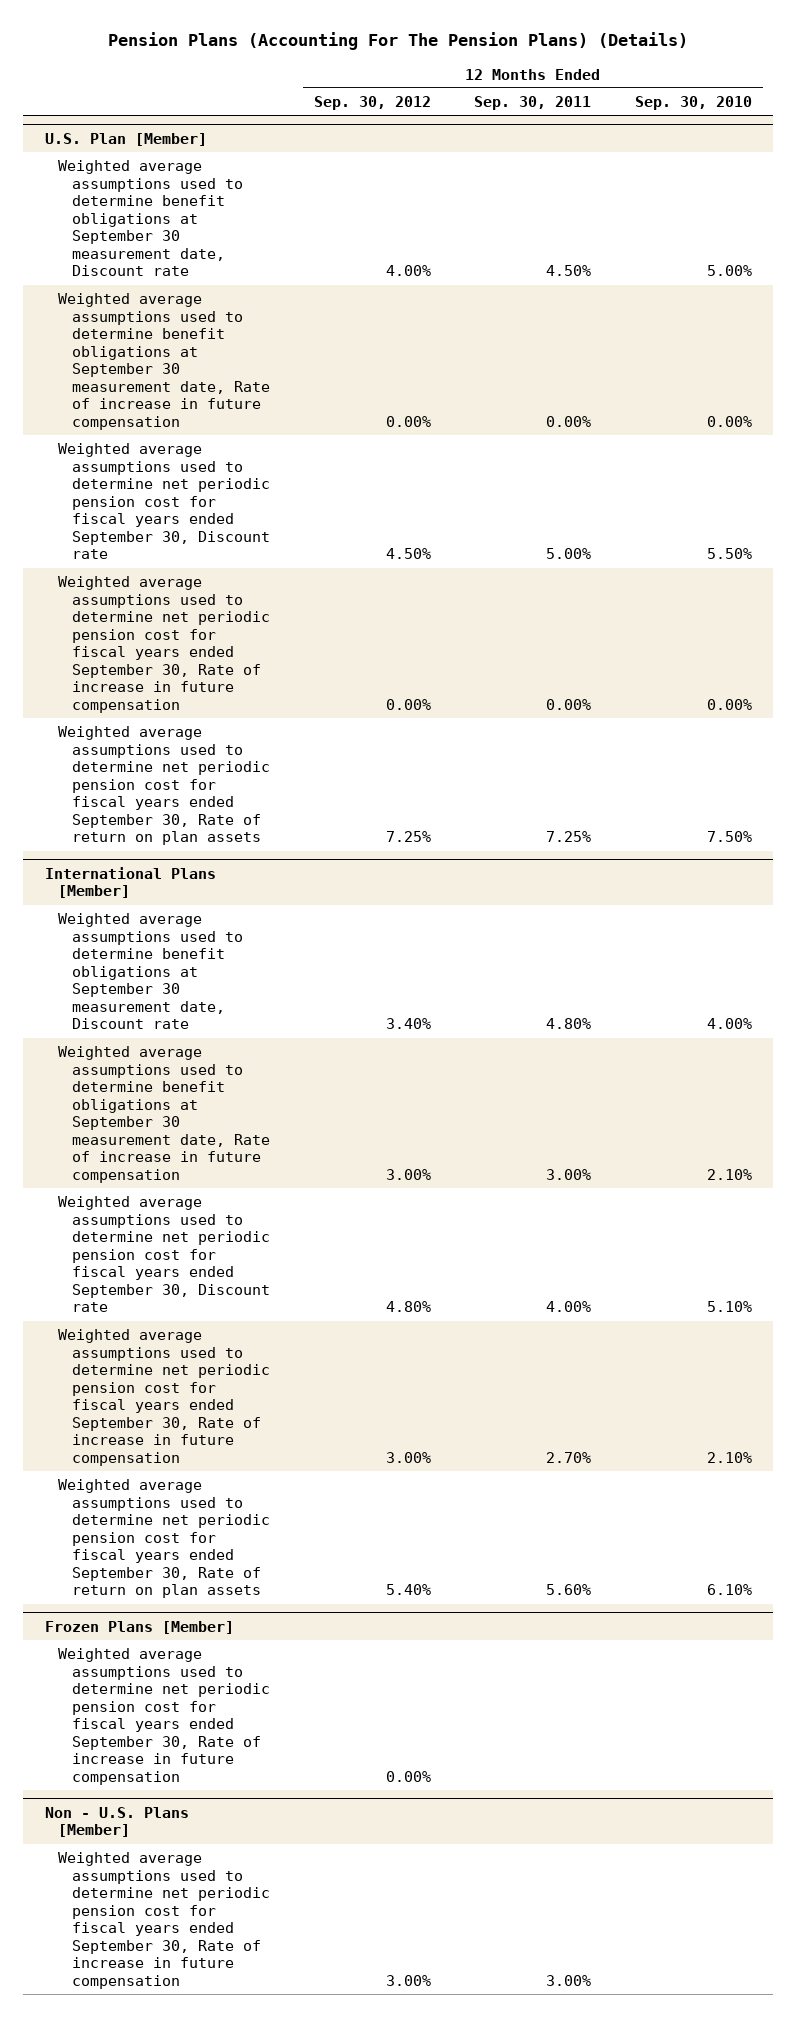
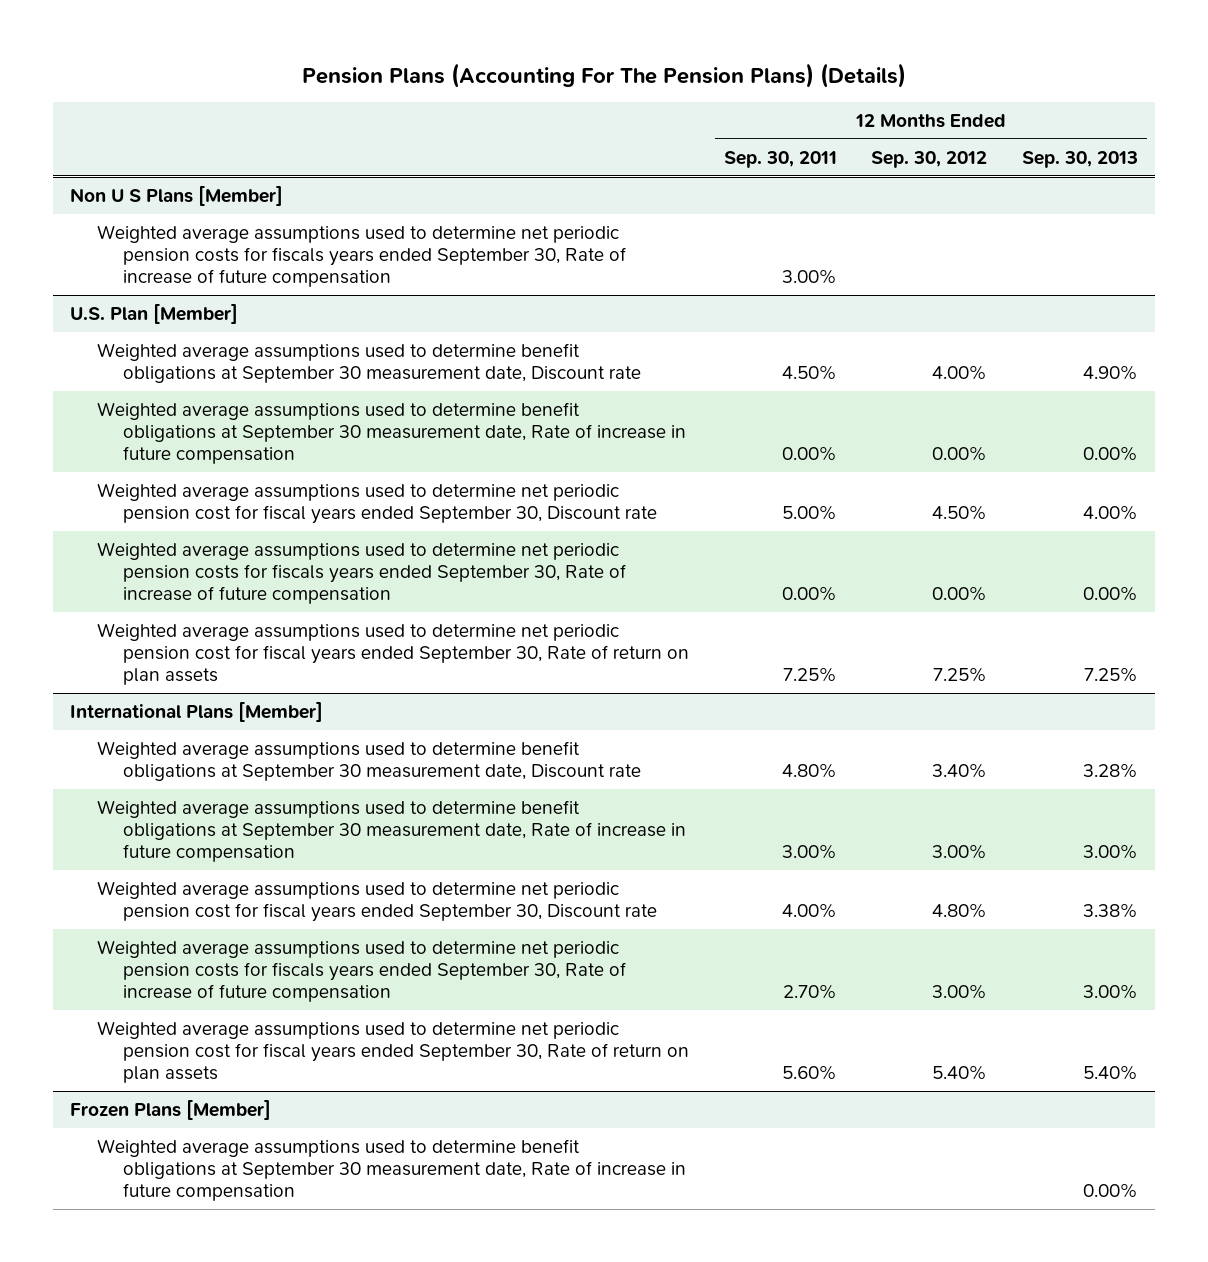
- | 12 Months Ended Sep. 30, 2012 | 12 Months Ended Sep. 30, 2011 | 12 Months Ended Sep. 30, 2010
+ | 12 Months Ended Sep. 30, 2011 | 12 Months Ended Sep. 30, 2012 | 12 Months Ended Sep. 30, 2013
+ Non U S Plans [Member]
+ Weighted average assumptions used to determine net periodic pension costs for fiscals years ended September 30, Rate of increase of future compensation | 3.00% | |
@ U.S. Plan [Member]
- Weighted average assumptions used to determine net periodic pension cost for fiscal years ended September 30, Rate of increase in future compensation | 0.00% | 0.00% | 0.00%
+ Weighted average assumptions used to determine net periodic pension costs for fiscals years ended September 30, Rate of increase of future compensation | 0.00% | 0.00% | 0.00%
@ International Plans [Member]
- Weighted average assumptions used to determine net periodic pension cost for fiscal years ended September 30, Rate of increase in future compensation | 3.00% | 2.70% | 2.10%
+ Weighted average assumptions used to determine net periodic pension costs for fiscals years ended September 30, Rate of increase of future compensation | 2.70% | 3.00% | 3.00%
@ Frozen Plans [Member]
- Weighted average assumptions used to determine net periodic pension cost for fiscal years ended September 30, Rate of increase in future compensation | 0.00% | |
- Non - U.S. Plans [Member]
- Weighted average assumptions used to determine net periodic pension cost for fiscal years ended September 30, Rate of increase in future compensation | 3.00% | 3.00% |
@ Frozen Plans [Member]
+ Weighted average assumptions used to determine benefit obligations at September 30 measurement date, Rate of increase in future compensation | | | 0.00%

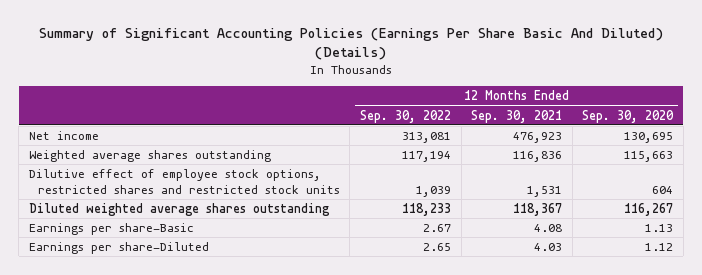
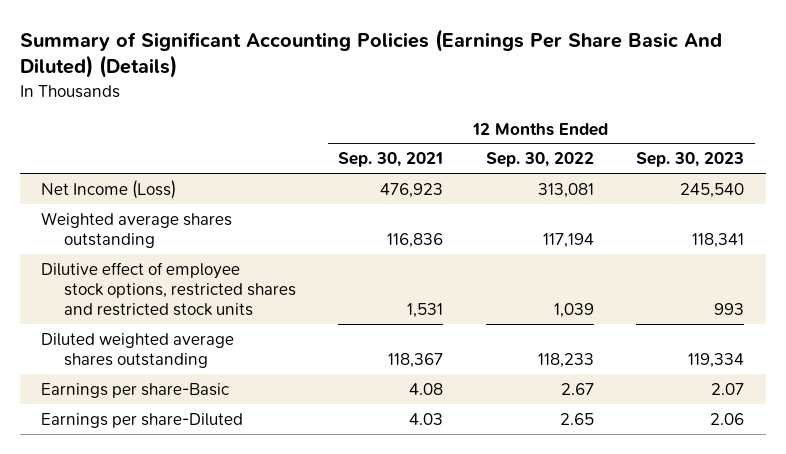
- | 12 Months Ended Sep. 30, 2022 | 12 Months Ended Sep. 30, 2021 | 12 Months Ended Sep. 30, 2020
+ | 12 Months Ended Sep. 30, 2021 | 12 Months Ended Sep. 30, 2022 | 12 Months Ended Sep. 30, 2023
- Net income | 313,081 | 476,923 | 130,695
+ Net Income (Loss) | 476,923 | 313,081 | 245,540

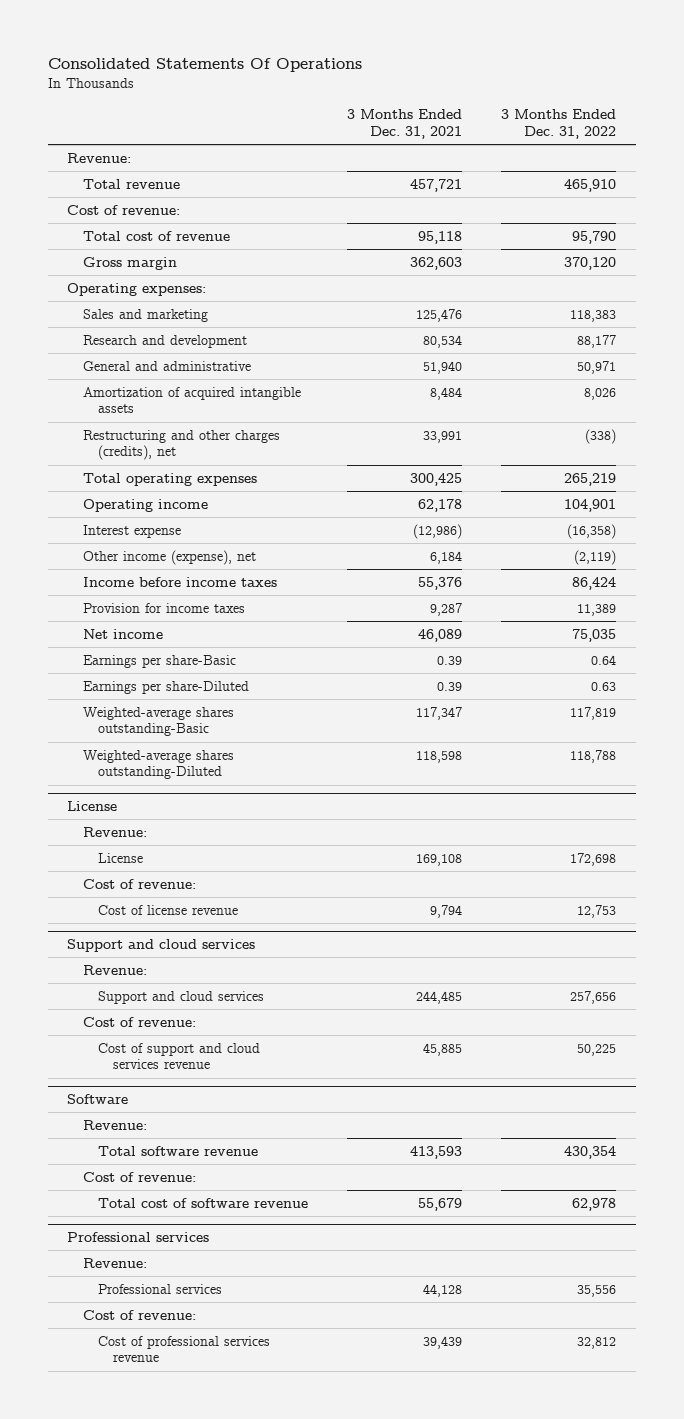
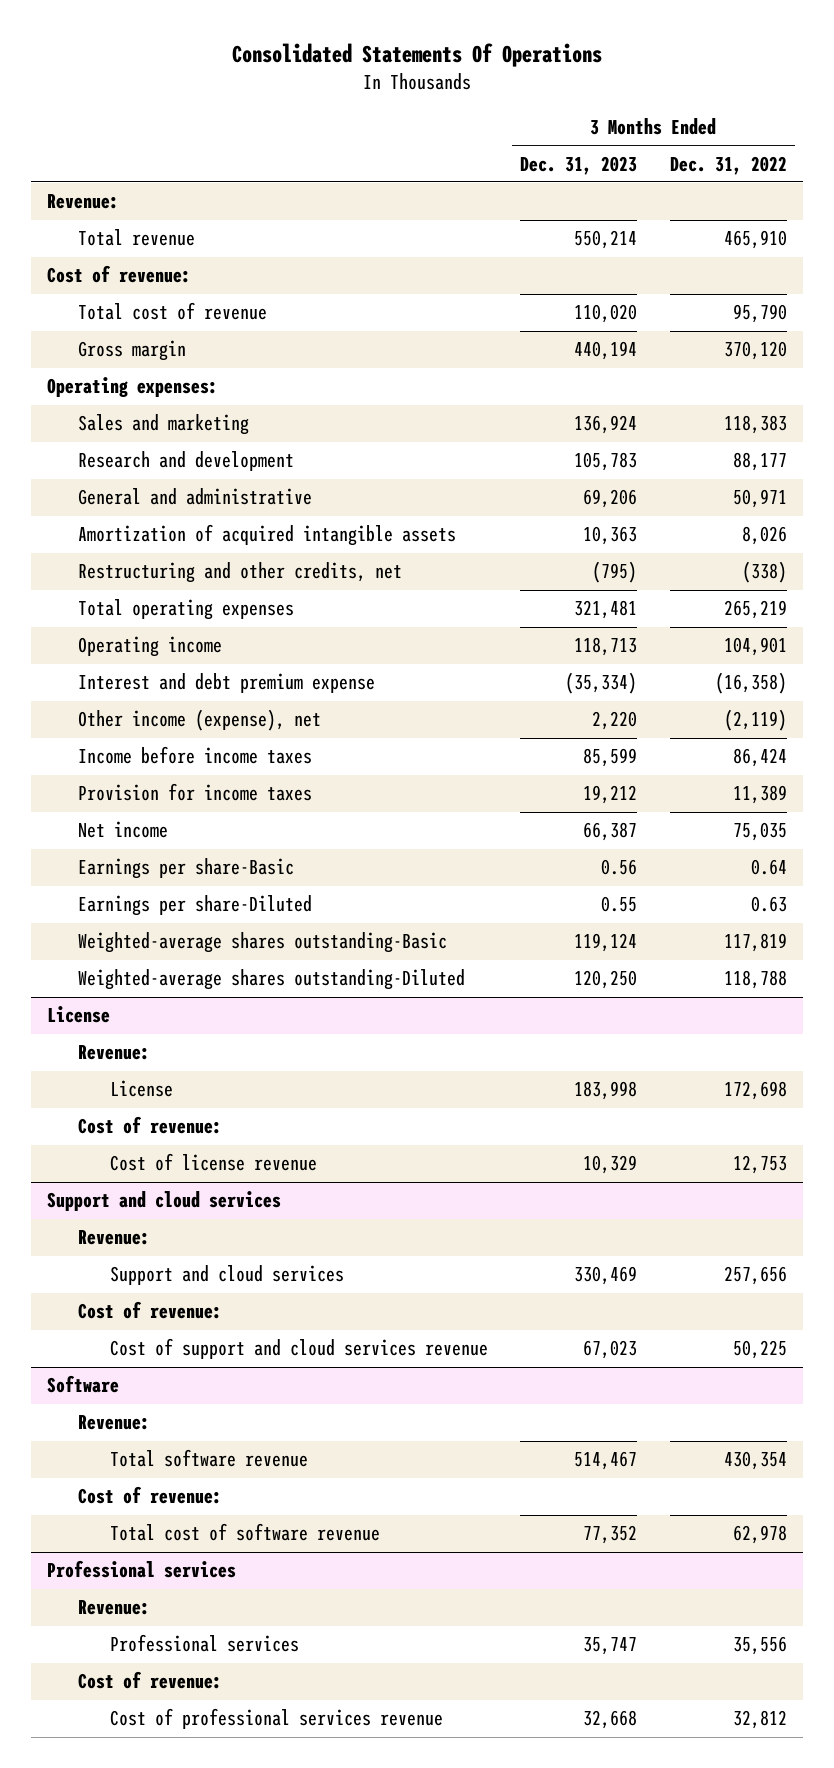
- | 3 Months Ended Dec. 31, 2021 | 3 Months Ended Dec. 31, 2022
+ | 3 Months Ended Dec. 31, 2023 | 3 Months Ended Dec. 31, 2022
- Restructuring and other charges (credits), net | 33,991 | (338)
+ Restructuring and other credits, net | (795) | (338)
- Interest expense | (12,986) | (16,358)
+ Interest and debt premium expense | (35,334) | (16,358)

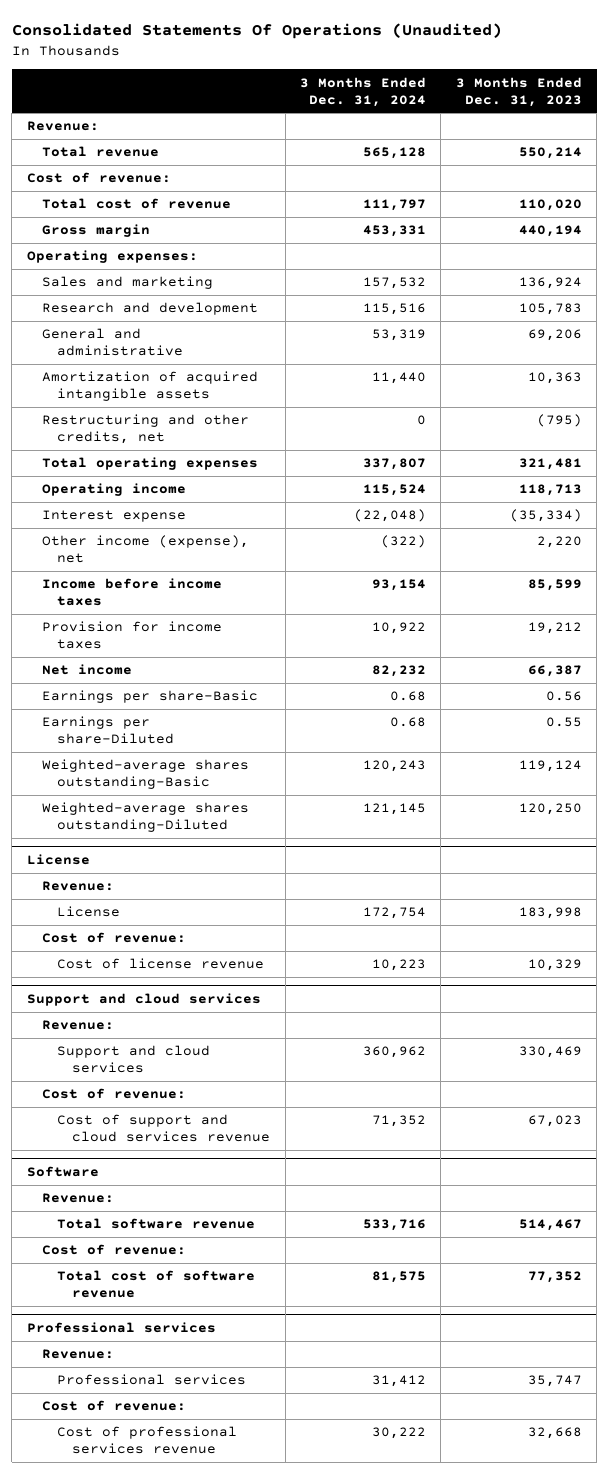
- Consolidated Statements Of Operations
+ Consolidated Statements Of Operations (Unaudited)
- | 3 Months Ended Dec. 31, 2023 | 3 Months Ended Dec. 31, 2022
+ | 3 Months Ended Dec. 31, 2024 | 3 Months Ended Dec. 31, 2023
- Interest and debt premium expense | (35,334) | (16,358)
+ Interest expense | (22,048) | (35,334)

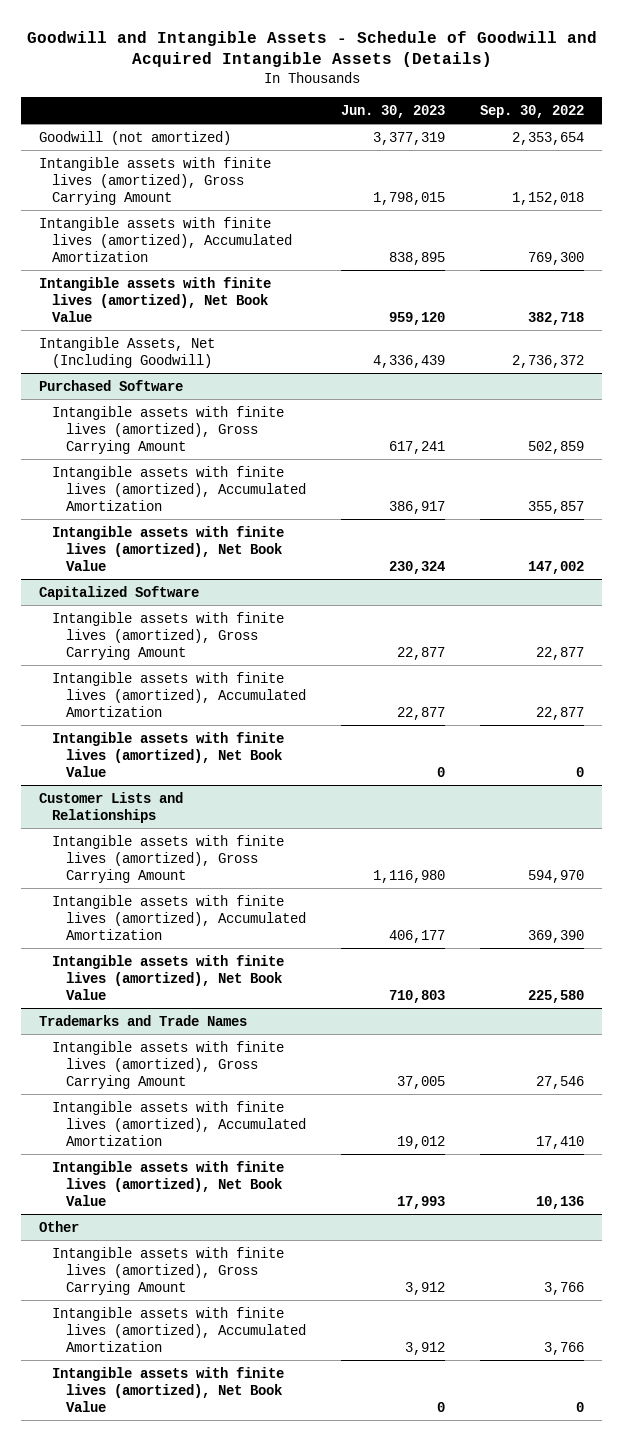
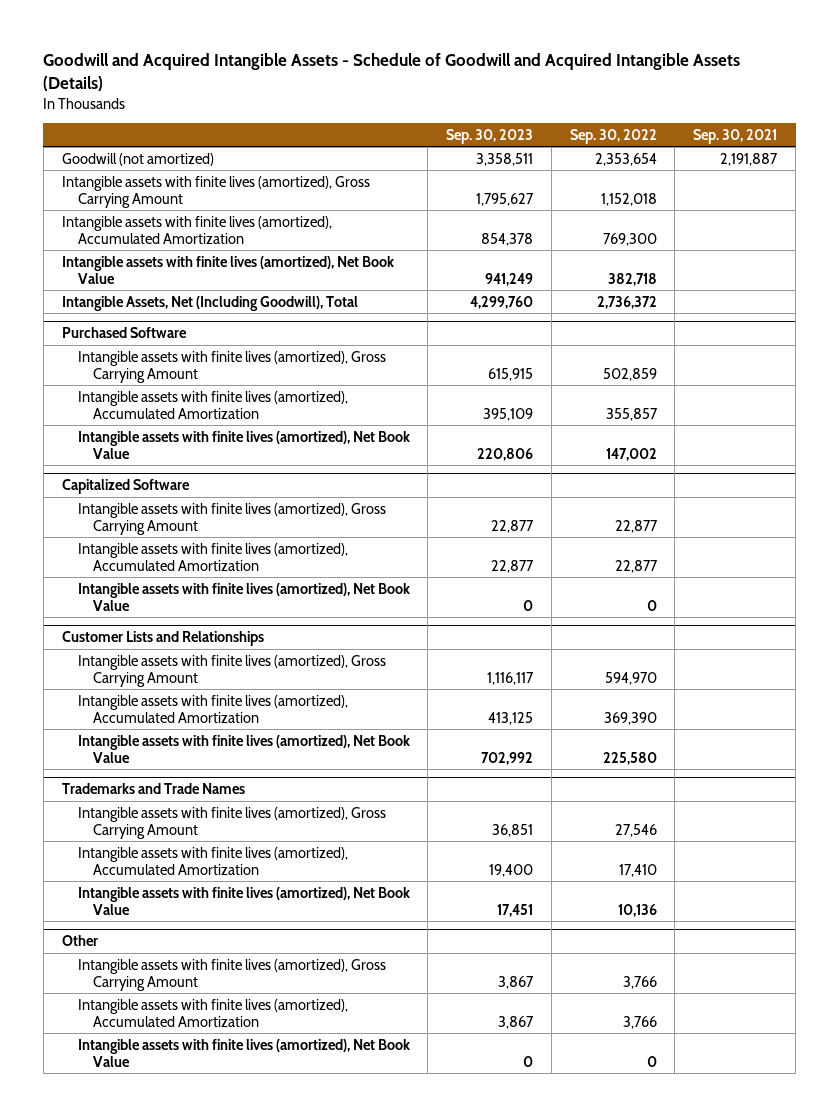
- Goodwill and Intangible Assets - Schedule of Goodwill and Acquired Intangible Assets (Details)
+ Goodwill and Acquired Intangible Assets - Schedule of Goodwill and Acquired Intangible Assets (Details)
- | Jun. 30, 2023 | Sep. 30, 2022
+ | Sep. 30, 2023 | Sep. 30, 2022 | Sep. 30, 2021
- Intangible Assets, Net (Including Goodwill) | 4,336,439 | 2,736,372
+ Intangible Assets, Net (Including Goodwill), Total | 4,299,760 | 2,736,372 |

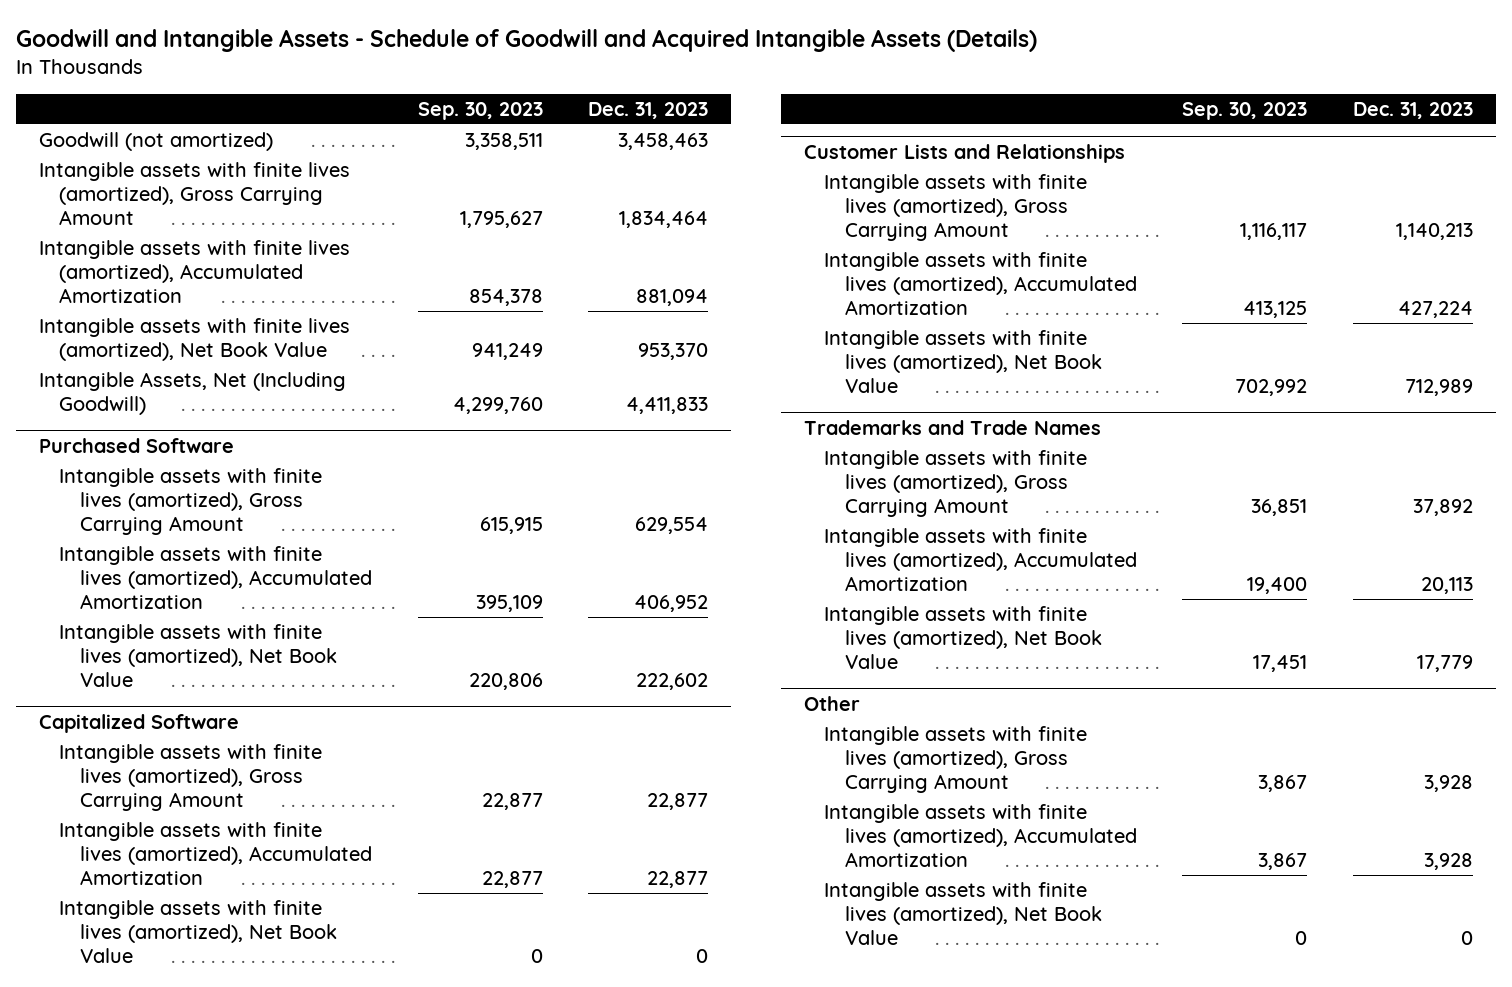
- Goodwill and Acquired Intangible Assets - Schedule of Goodwill and Acquired Intangible Assets (Details)
+ Goodwill and Intangible Assets - Schedule of Goodwill and Acquired Intangible Assets (Details)
- | Sep. 30, 2023 | Sep. 30, 2022 | Sep. 30, 2021
+ | Sep. 30, 2023 | Dec. 31, 2023
- Intangible Assets, Net (Including Goodwill), Total | 4,299,760 | 2,736,372 |
+ Intangible Assets, Net (Including Goodwill) | 4,299,760 | 4,411,833

